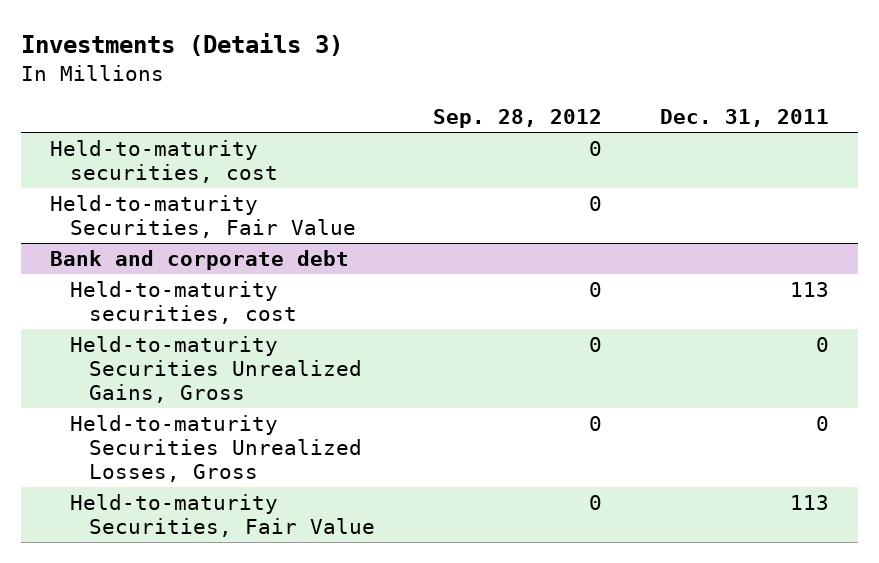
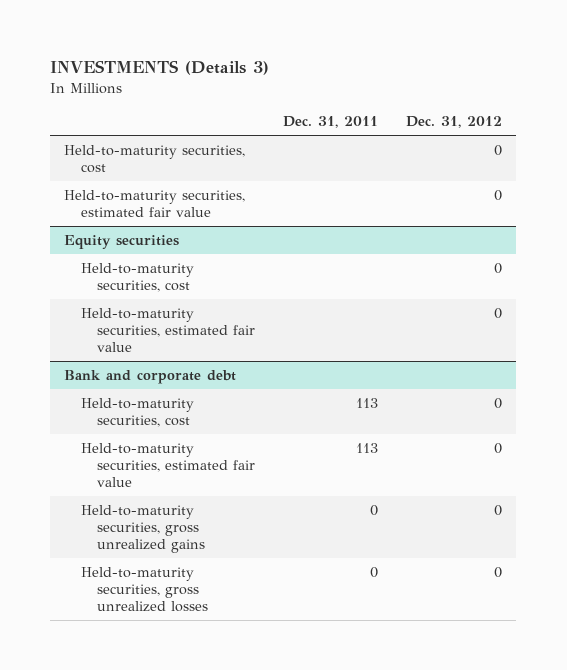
- Investments (Details 3)
+ INVESTMENTS (Details 3)
- | Sep. 28, 2012 | Dec. 31, 2011
+ | Dec. 31, 2011 | Dec. 31, 2012
- Held-to-maturity Securities, Fair Value | 0 |
+ Held-to-maturity securities, estimated fair value | | 0
+ Equity securities
+ Held-to-maturity securities, cost | | 0
+ Held-to-maturity securities, estimated fair value | | 0
@ Bank and corporate debt
- Held-to-maturity Securities Unrealized Gains, Gross | 0 | 0
- Held-to-maturity Securities Unrealized Losses, Gross | 0 | 0
- Held-to-maturity Securities, Fair Value | 0 | 113
+ Held-to-maturity securities, estimated fair value | 113 | 0
+ Held-to-maturity securities, gross unrealized gains | 0 | 0
+ Held-to-maturity securities, gross unrealized losses | 0 | 0

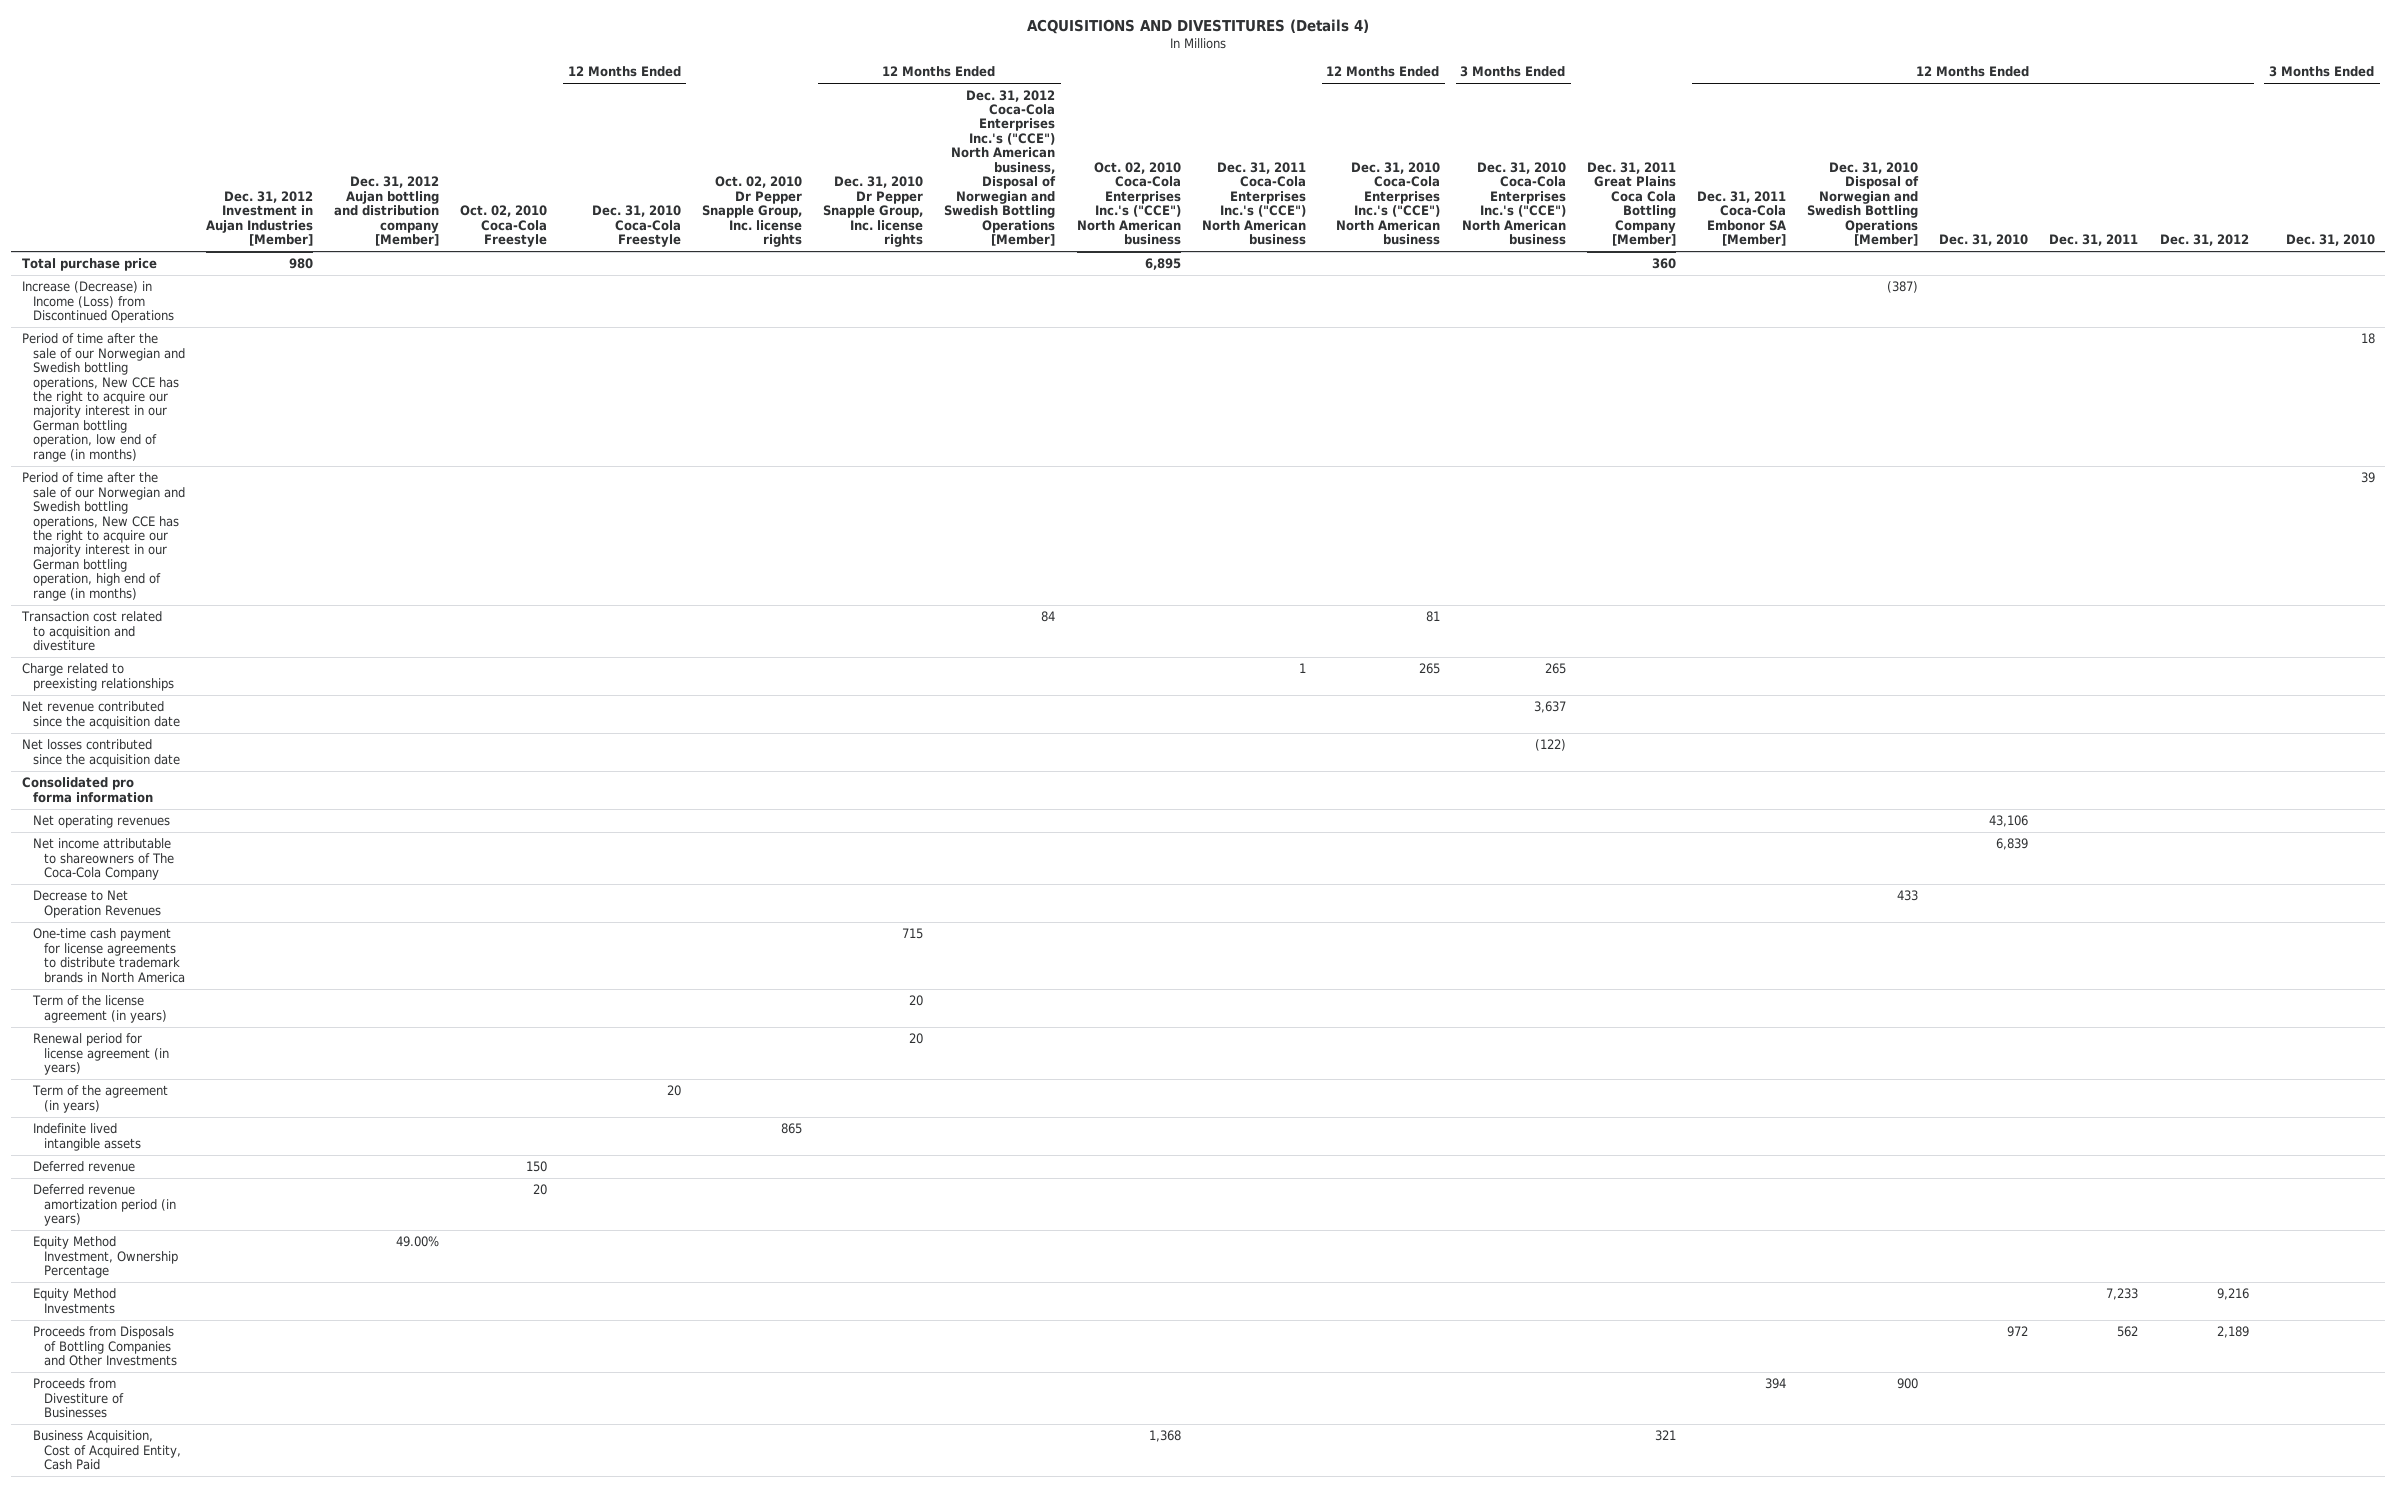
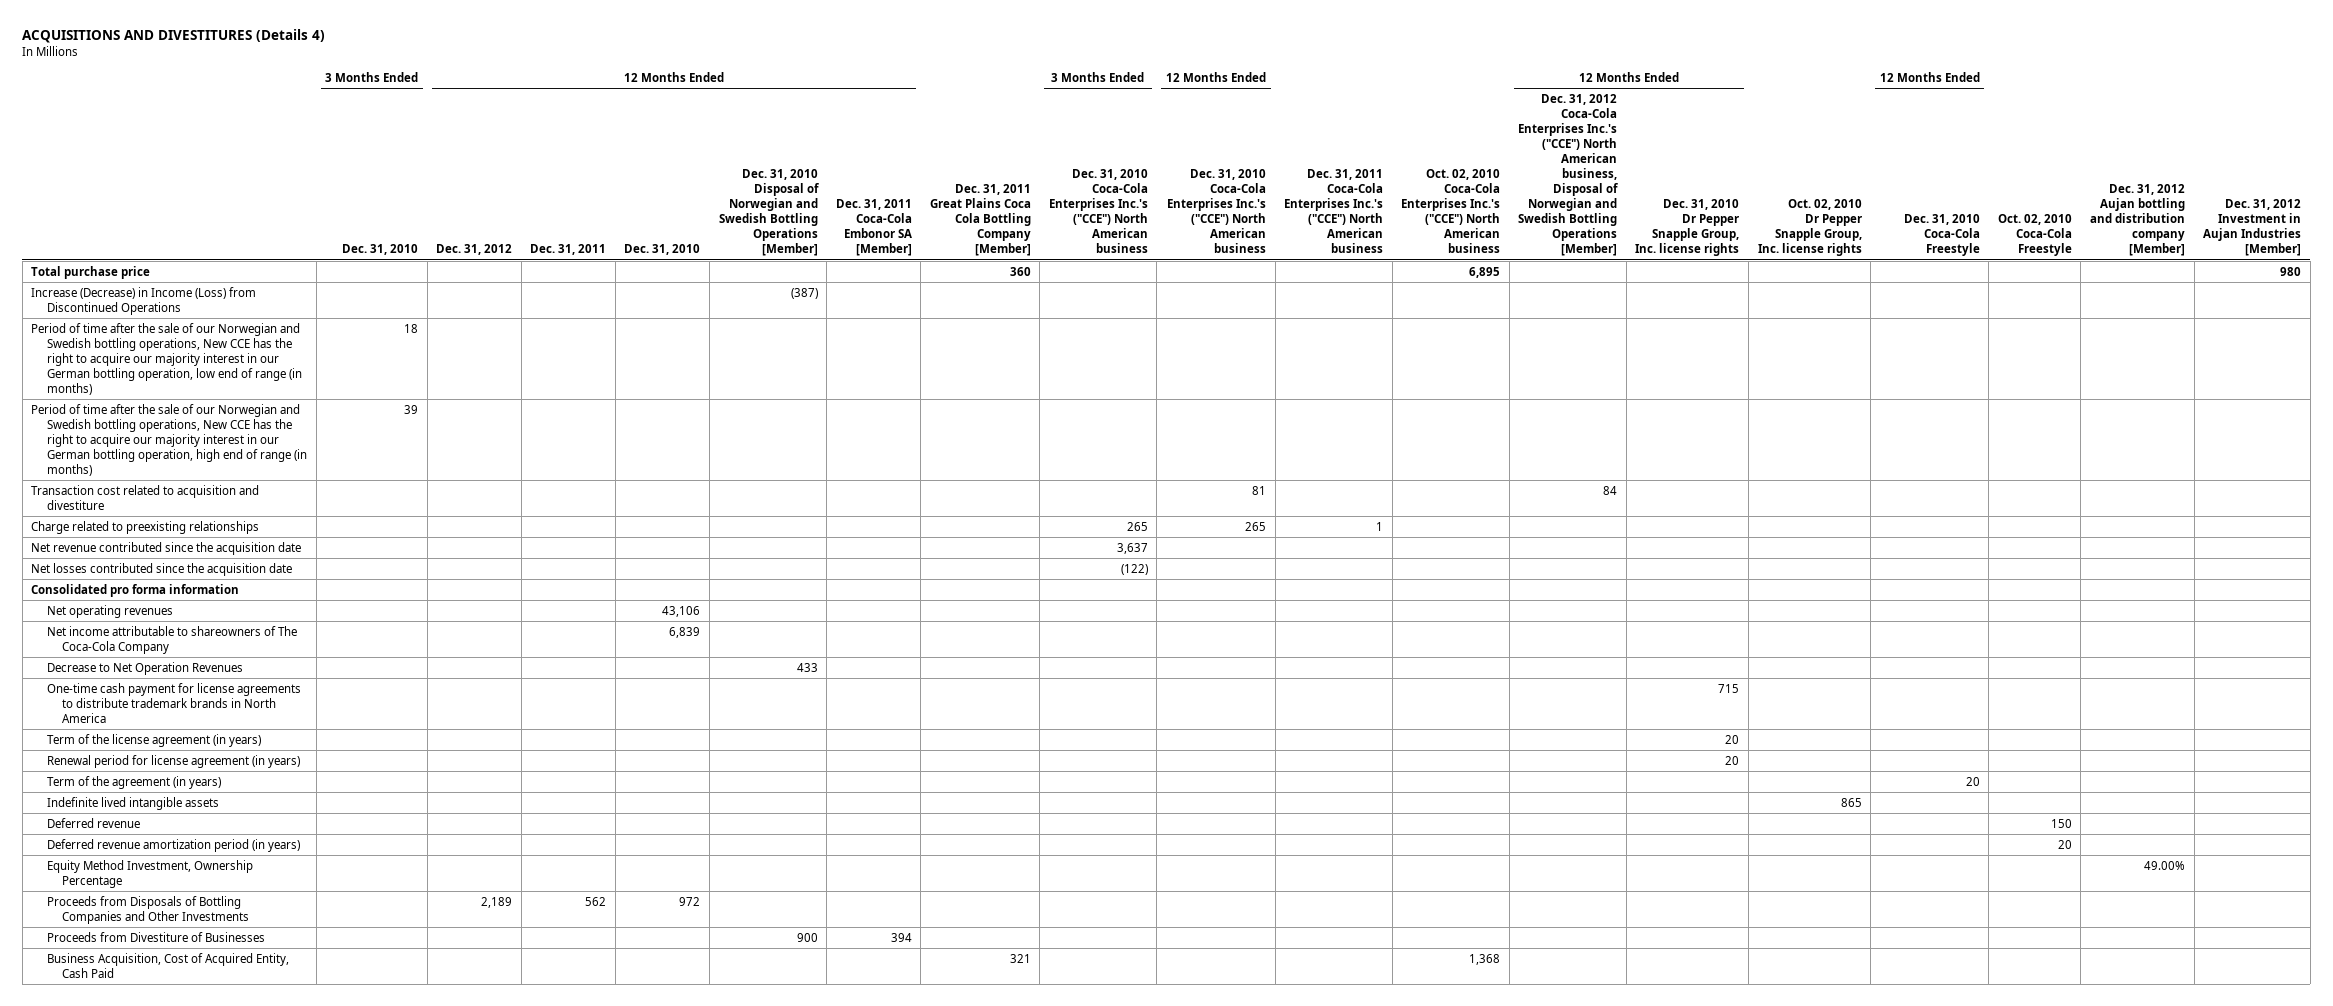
- | Dec. 31, 2012 Investment in Aujan Industries [Member] | Dec. 31, 2012 Aujan bottling and distribution company [Member] | Oct. 02, 2010 Coca-Cola Freestyle | 12 Months Ended Dec. 31, 2010 Coca-Cola Freestyle | Oct. 02, 2010 Dr Pepper Snapple Group, Inc. license rights | 12 Months Ended Dec. 31, 2010 Dr Pepper Snapple Group, Inc. license rights | 12 Months Ended Dec. 31, 2012 Coca-Cola Enterprises Inc.'s ("CCE") North American business, Disposal of Norwegian and Swedish Bottling Operations [Member] | Oct. 02, 2010 Coca-Cola Enterprises Inc.'s ("CCE") North American business | Dec. 31, 2011 Coca-Cola Enterprises Inc.'s ("CCE") North American business | 12 Months Ended Dec. 31, 2010 Coca-Cola Enterprises Inc.'s ("CCE") North American business | 3 Months Ended Dec. 31, 2010 Coca-Cola Enterprises Inc.'s ("CCE") North American business | Dec. 31, 2011 Great Plains Coca Cola Bottling Company [Member] | 12 Months Ended Dec. 31, 2011 Coca-Cola Embonor SA [Member] | 12 Months Ended Dec. 31, 2010 Disposal of Norwegian and Swedish Bottling Operations [Member] | 12 Months Ended Dec. 31, 2010 | 12 Months Ended Dec. 31, 2011 | 12 Months Ended Dec. 31, 2012 | 3 Months Ended Dec. 31, 2010
+ | 3 Months Ended Dec. 31, 2010 | 12 Months Ended Dec. 31, 2012 | 12 Months Ended Dec. 31, 2011 | 12 Months Ended Dec. 31, 2010 | 12 Months Ended Dec. 31, 2010 Disposal of Norwegian and Swedish Bottling Operations [Member] | 12 Months Ended Dec. 31, 2011 Coca-Cola Embonor SA [Member] | Dec. 31, 2011 Great Plains Coca Cola Bottling Company [Member] | 3 Months Ended Dec. 31, 2010 Coca-Cola Enterprises Inc.'s ("CCE") North American business | 12 Months Ended Dec. 31, 2010 Coca-Cola Enterprises Inc.'s ("CCE") North American business | Dec. 31, 2011 Coca-Cola Enterprises Inc.'s ("CCE") North American business | Oct. 02, 2010 Coca-Cola Enterprises Inc.'s ("CCE") North American business | 12 Months Ended Dec. 31, 2012 Coca-Cola Enterprises Inc.'s ("CCE") North American business, Disposal of Norwegian and Swedish Bottling Operations [Member] | 12 Months Ended Dec. 31, 2010 Dr Pepper Snapple Group, Inc. license rights | Oct. 02, 2010 Dr Pepper Snapple Group, Inc. license rights | 12 Months Ended Dec. 31, 2010 Coca-Cola Freestyle | Oct. 02, 2010 Coca-Cola Freestyle | Dec. 31, 2012 Aujan bottling and distribution company [Member] | Dec. 31, 2012 Investment in Aujan Industries [Member]
- Equity Method Investments | | | | | | | | | | | | | | | | 7,233 | 9,216 |

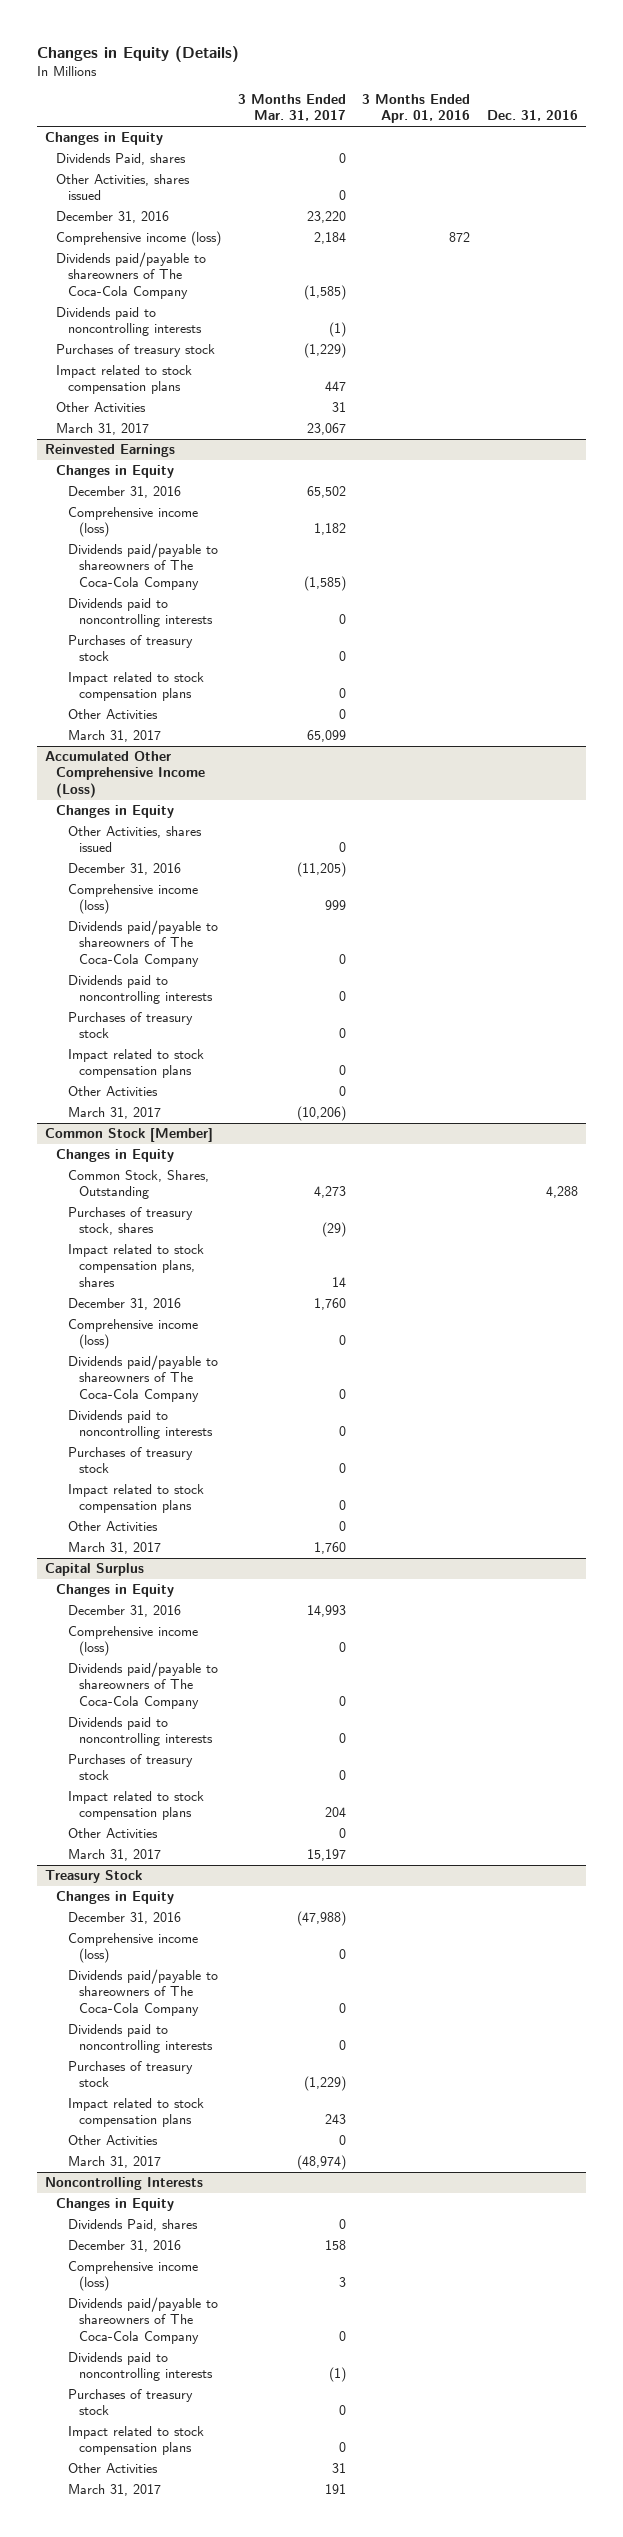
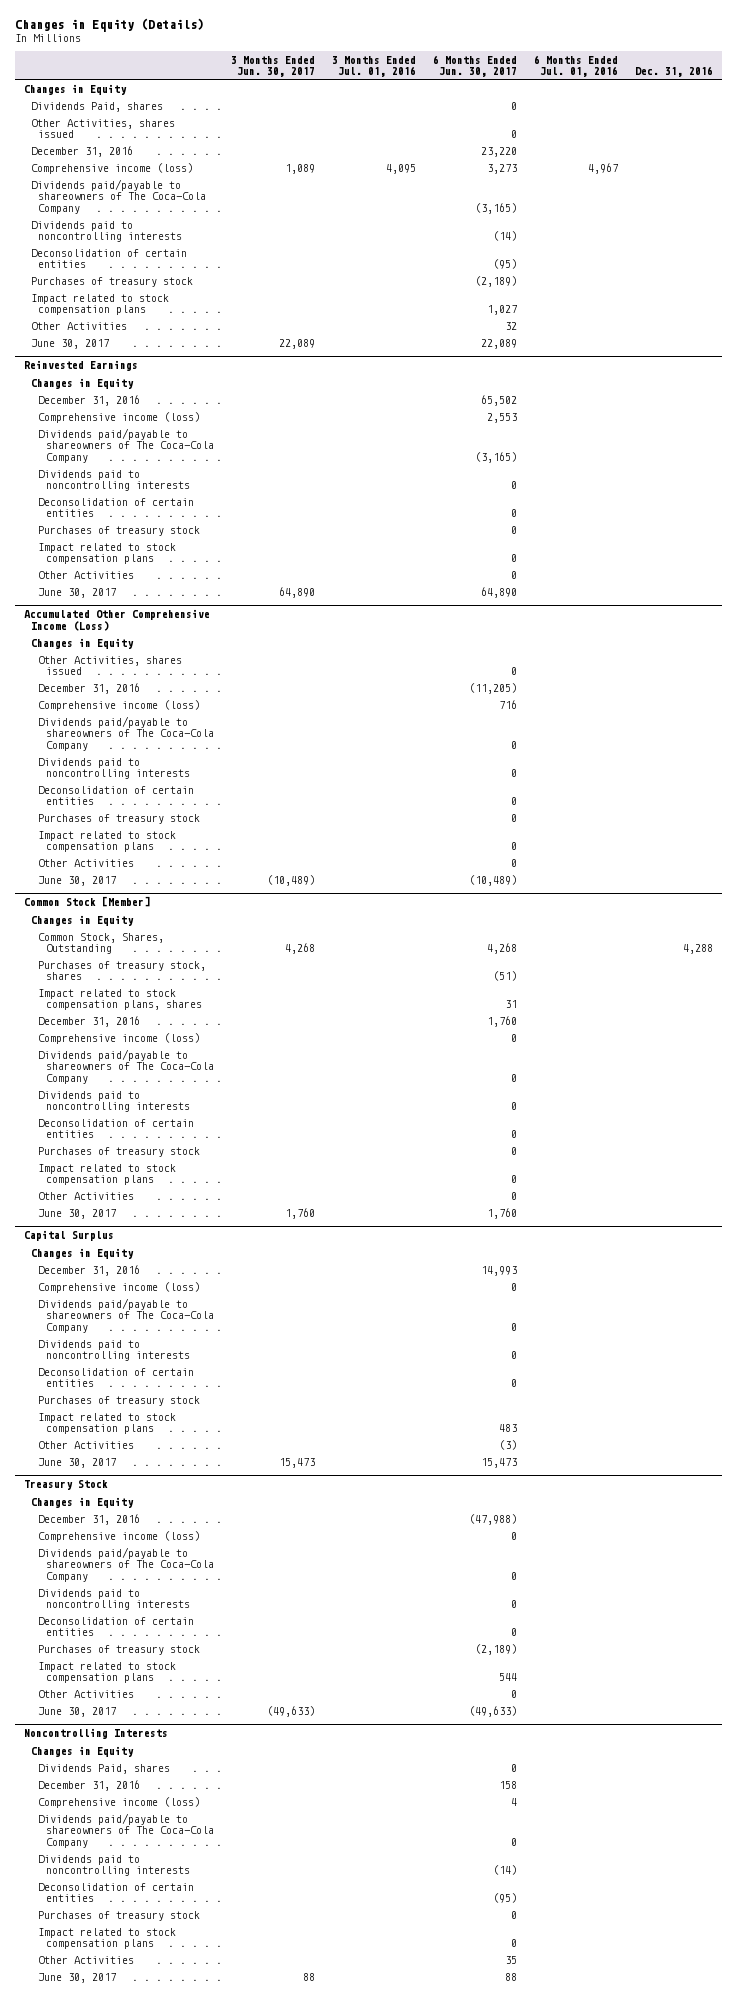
- | 3 Months Ended Mar. 31, 2017 | 3 Months Ended Apr. 01, 2016 | Dec. 31, 2016
+ | 3 Months Ended Jun. 30, 2017 | 3 Months Ended Jul. 01, 2016 | 6 Months Ended Jun. 30, 2017 | 6 Months Ended Jul. 01, 2016 | Dec. 31, 2016
+ Deconsolidation of certain entities | | | (95) | |
- March 31, 2017 | 23,067 | |
+ June 30, 2017 | 22,089 | | 22,089 | |
@ Reinvested Earnings
+ Deconsolidation of certain entities | | | 0 | |
- March 31, 2017 | 65,099 | |
+ June 30, 2017 | 64,890 | | 64,890 | |
@ Accumulated Other Comprehensive Income (Loss)
+ Deconsolidation of certain entities | | | 0 | |
- March 31, 2017 | (10,206) | |
+ June 30, 2017 | (10,489) | | (10,489) | |
@ Common Stock [Member]
+ Deconsolidation of certain entities | | | 0 | |
- March 31, 2017 | 1,760 | |
+ June 30, 2017 | 1,760 | | 1,760 | |
@ Capital Surplus
+ Deconsolidation of certain entities | | | 0 | |
- March 31, 2017 | 15,197 | |
+ June 30, 2017 | 15,473 | | 15,473 | |
@ Treasury Stock
+ Deconsolidation of certain entities | | | 0 | |
- March 31, 2017 | (48,974) | |
+ June 30, 2017 | (49,633) | | (49,633) | |
@ Noncontrolling Interests
+ Deconsolidation of certain entities | | | (95) | |
- March 31, 2017 | 191 | |
+ June 30, 2017 | 88 | | 88 | |

